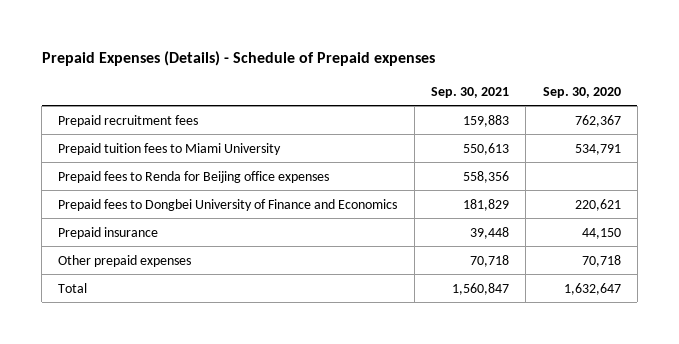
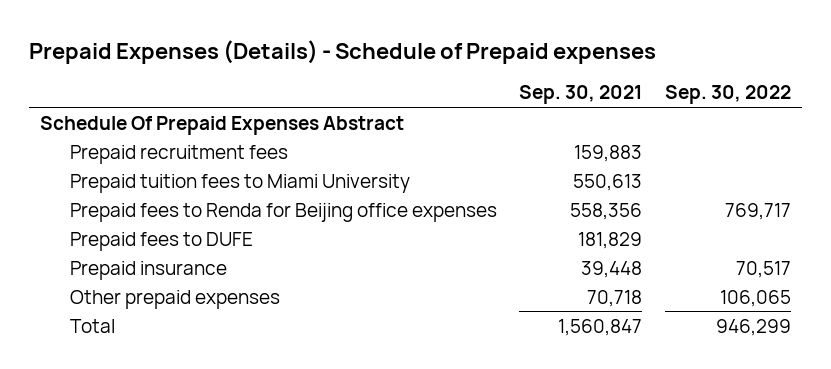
- | Sep. 30, 2021 | Sep. 30, 2020
+ | Sep. 30, 2021 | Sep. 30, 2022
+ Schedule Of Prepaid Expenses Abstract
- Prepaid fees to Dongbei University of Finance and Economics | 181,829 | 220,621
+ Prepaid fees to DUFE | 181,829 |

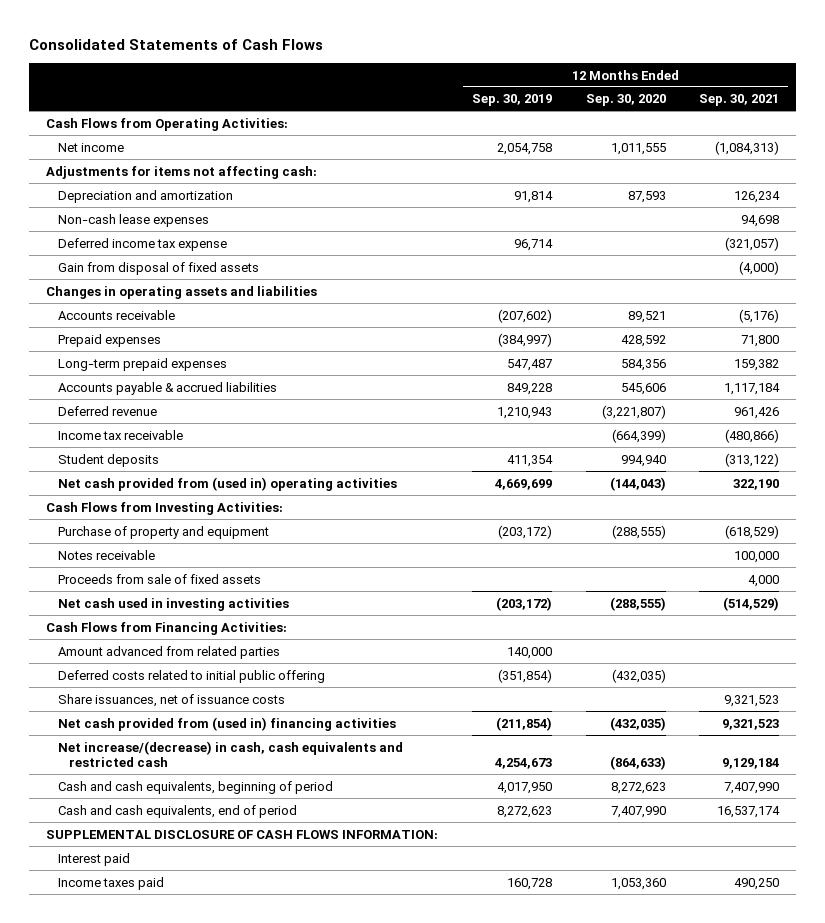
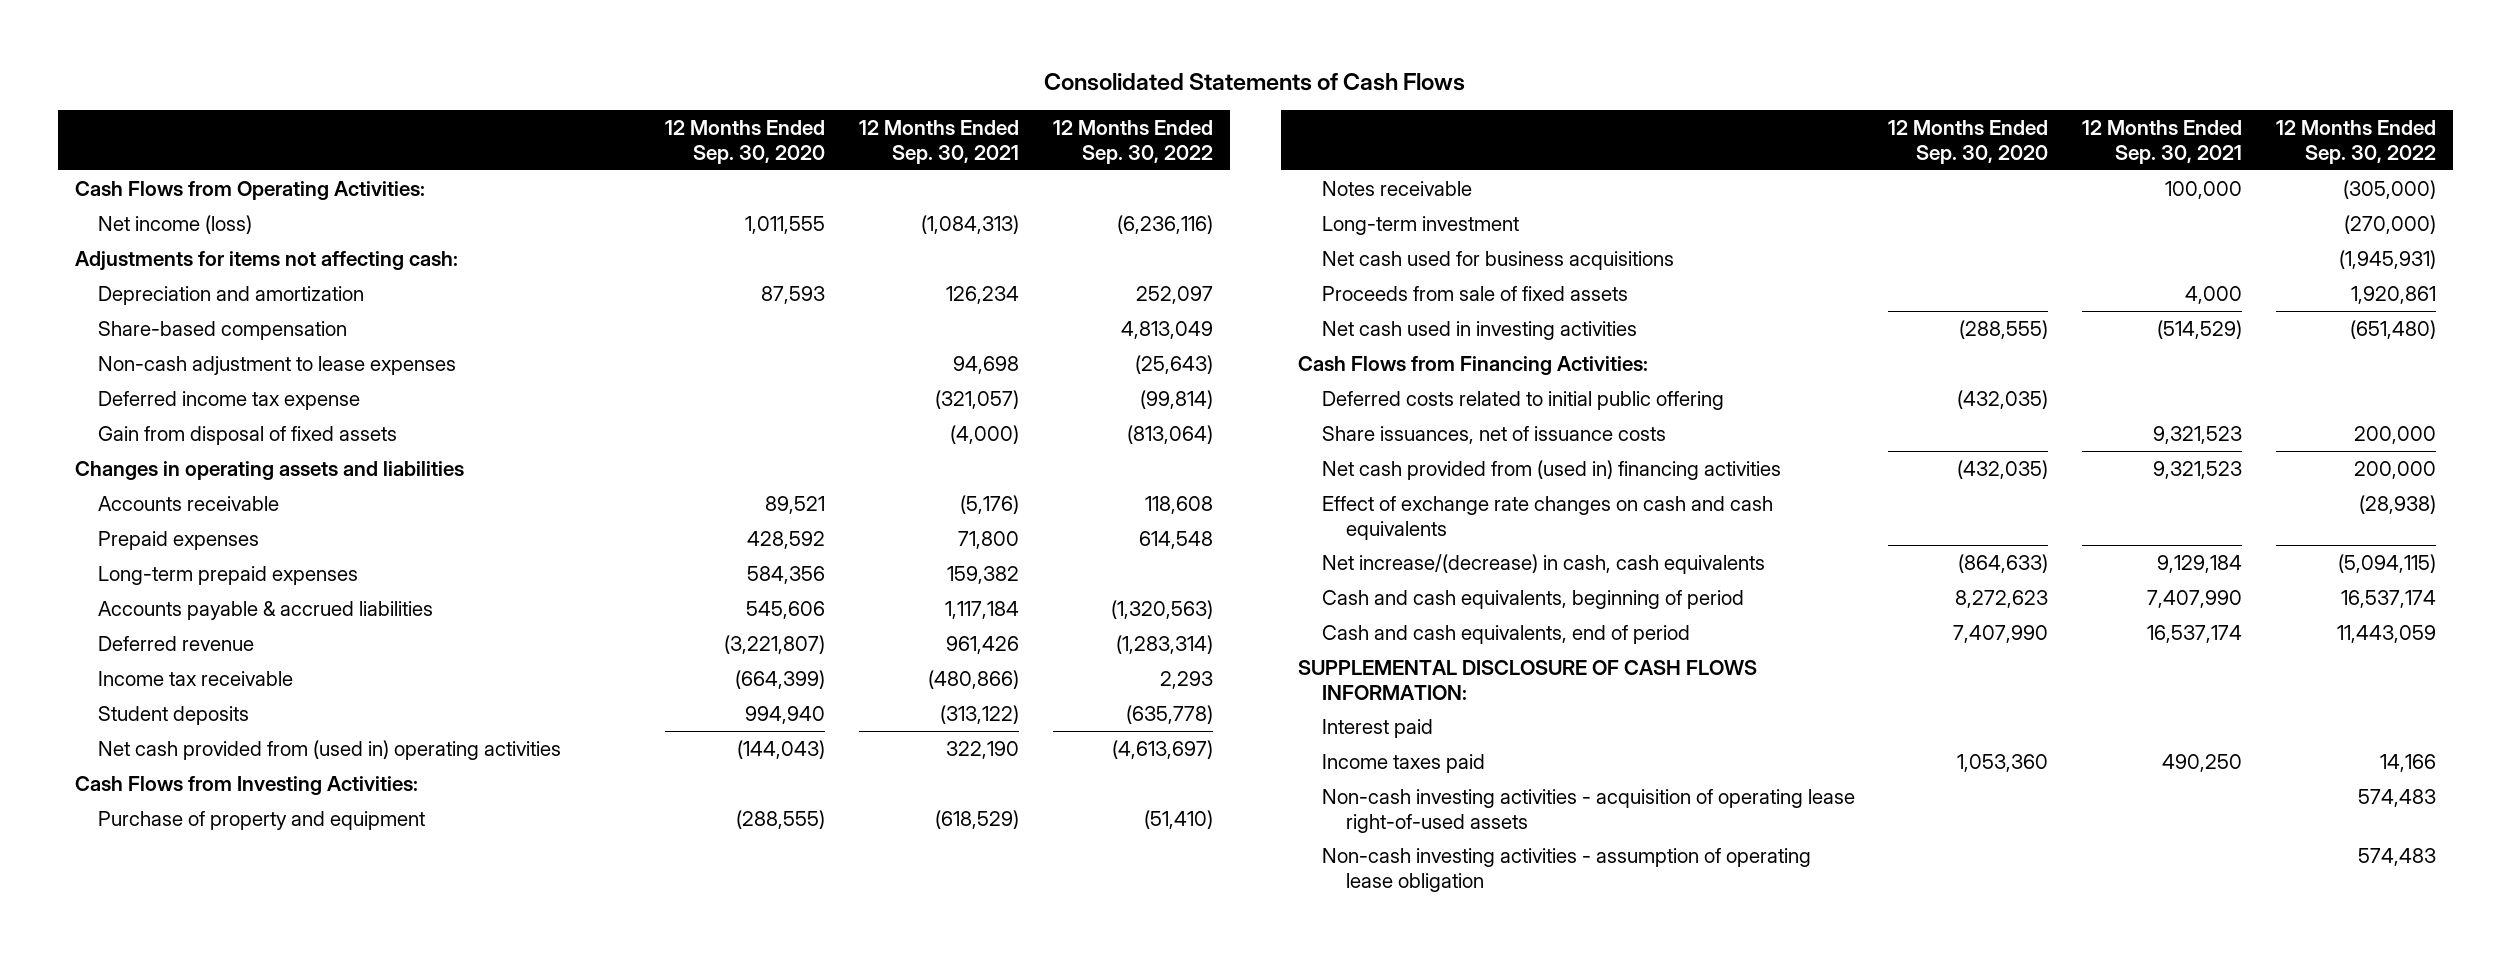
- | 12 Months Ended Sep. 30, 2019 | 12 Months Ended Sep. 30, 2020 | 12 Months Ended Sep. 30, 2021
+ | 12 Months Ended Sep. 30, 2020 | 12 Months Ended Sep. 30, 2021 | 12 Months Ended Sep. 30, 2022
- Net income | 2,054,758 | 1,011,555 | (1,084,313)
+ Net income (loss) | 1,011,555 | (1,084,313) | (6,236,116)
- Non-cash lease expenses | | | 94,698
+ Share-based compensation | | | 4,813,049
+ Non-cash adjustment to lease expenses | | 94,698 | (25,643)
+ Long-term investment | | | (270,000)
+ Net cash used for business acquisitions | | | (1,945,931)
- Amount advanced from related parties | 140,000 | |
- Net increase/(decrease) in cash, cash equivalents and restricted cash | 4,254,673 | (864,633) | 9,129,184
+ Effect of exchange rate changes on cash and cash equivalents | | | (28,938)
+ Net increase/(decrease) in cash, cash equivalents | (864,633) | 9,129,184 | (5,094,115)
+ Non-cash investing activities - acquisition of operating lease right-of-used assets | | | 574,483
+ Non-cash investing activities - assumption of operating lease obligation | | | 574,483

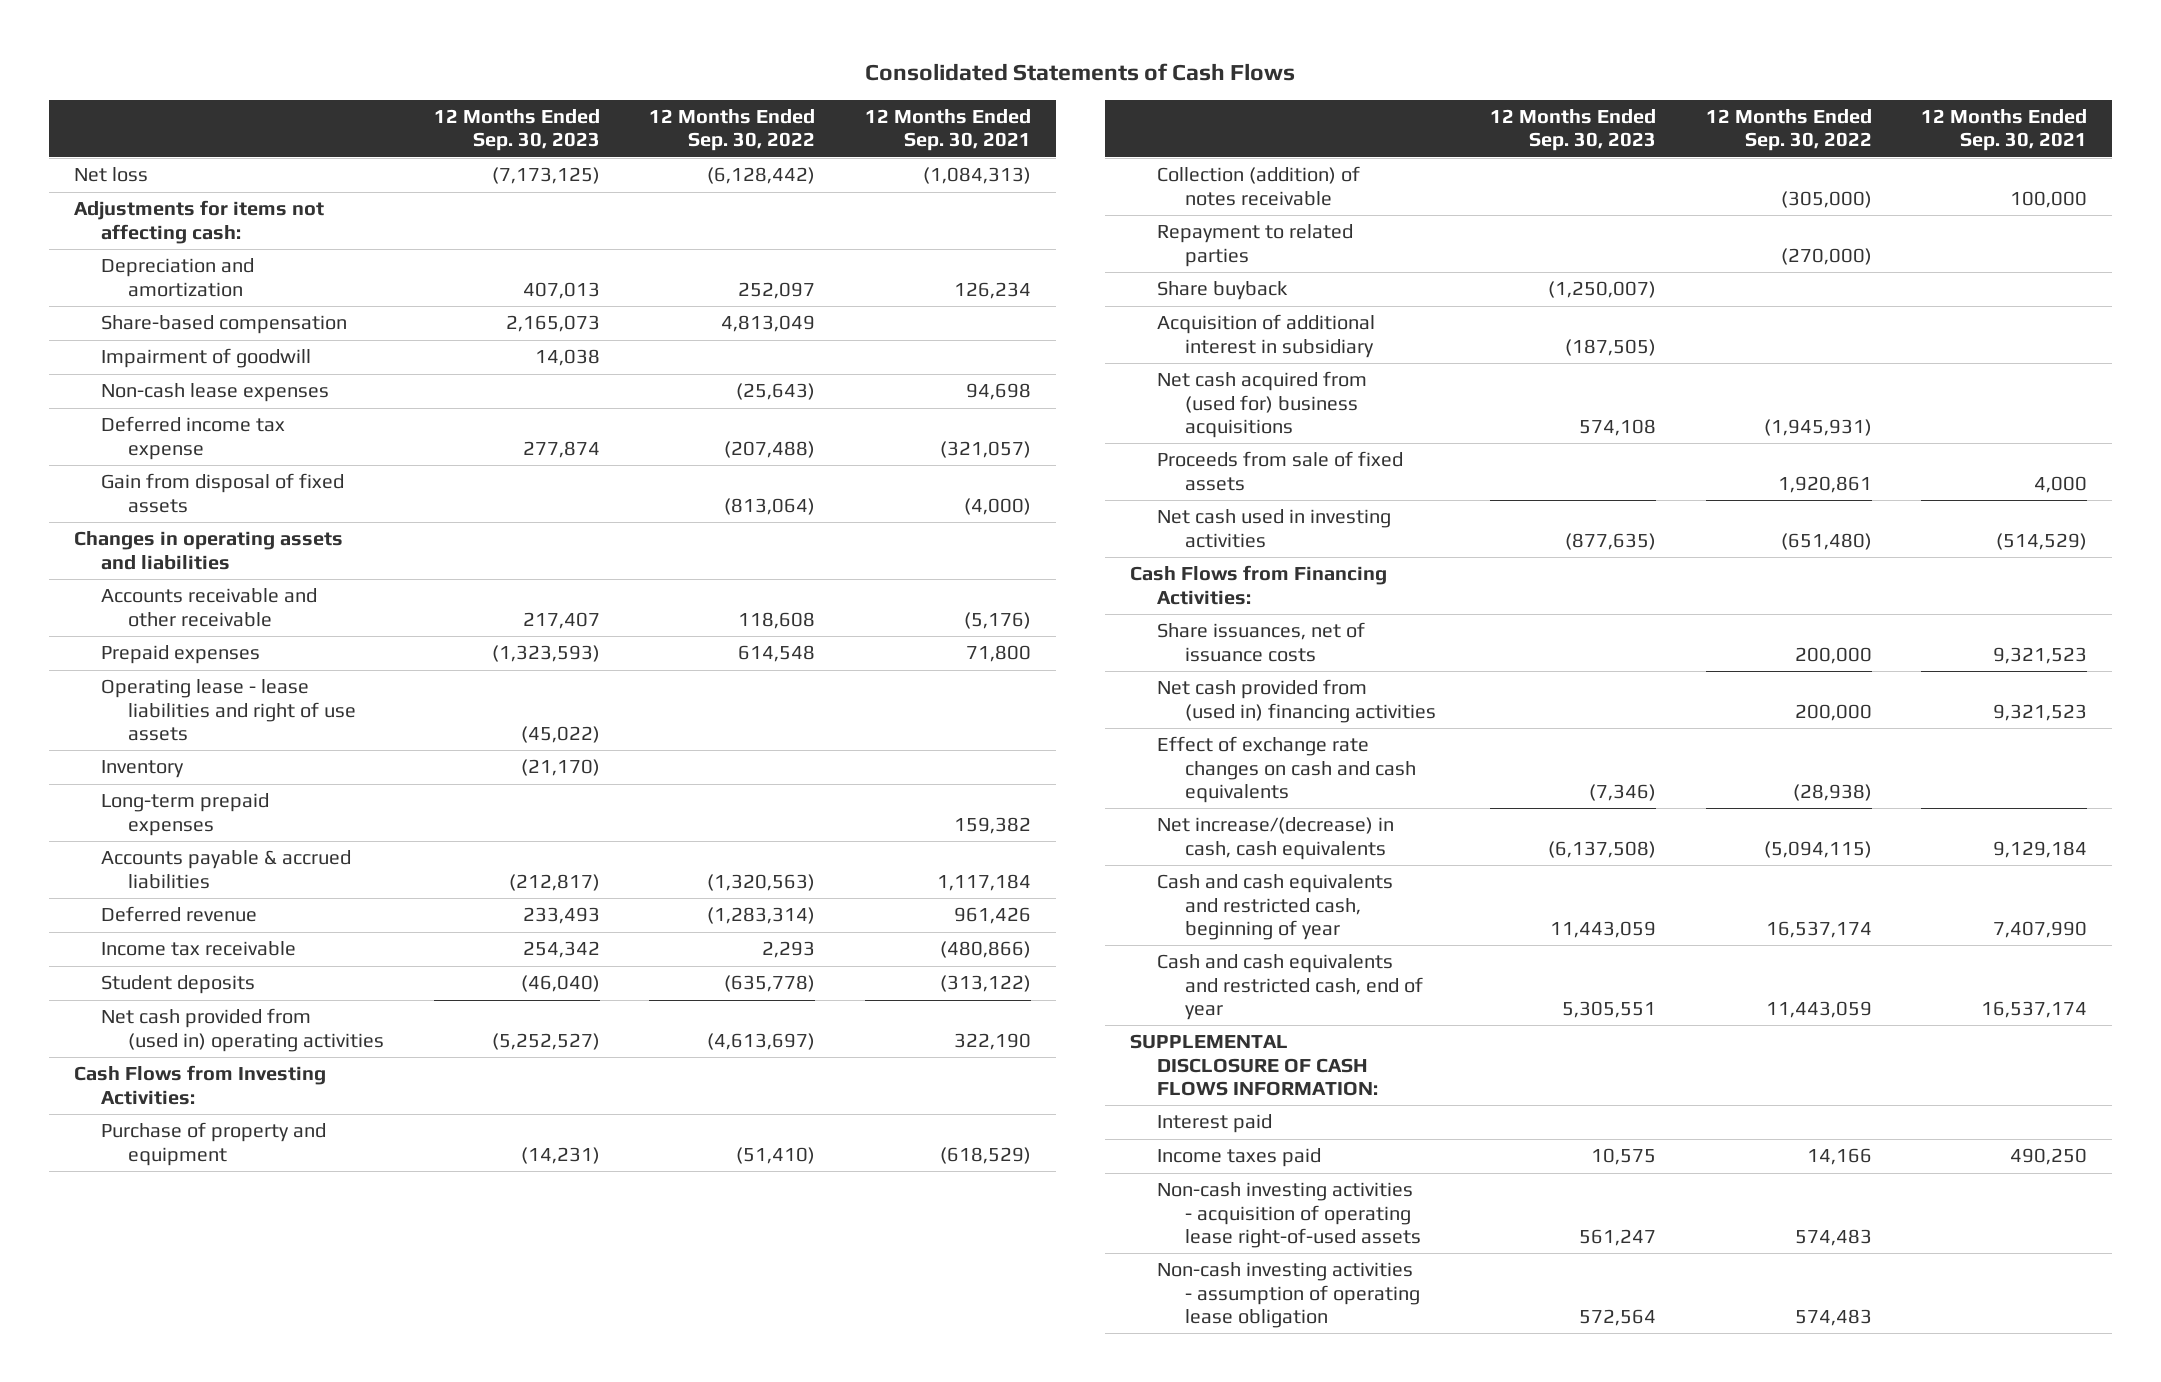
- | 12 Months Ended Sep. 30, 2020 | 12 Months Ended Sep. 30, 2021 | 12 Months Ended Sep. 30, 2022
+ | 12 Months Ended Sep. 30, 2023 | 12 Months Ended Sep. 30, 2022 | 12 Months Ended Sep. 30, 2021
- Cash Flows from Operating Activities:
- Net income (loss) | 1,011,555 | (1,084,313) | (6,236,116)
+ Net loss | (7,173,125) | (6,128,442) | (1,084,313)
- Non-cash adjustment to lease expenses | | 94,698 | (25,643)
- Deferred income tax expense | | (321,057) | (99,814)
+ Impairment of goodwill | 14,038 | |
+ Non-cash lease expenses | | (25,643) | 94,698
+ Deferred income tax expense | 277,874 | (207,488) | (321,057)
- Accounts receivable | 89,521 | (5,176) | 118,608
+ Accounts receivable and other receivable | 217,407 | 118,608 | (5,176)
+ Operating lease - lease liabilities and right of use assets | (45,022) | |
+ Inventory | (21,170) | |
- Notes receivable | | 100,000 | (305,000)
- Long-term investment | | | (270,000)
- Net cash used for business acquisitions | | | (1,945,931)
+ Collection (addition) of notes receivable | | (305,000) | 100,000
+ Repayment to related parties | | (270,000) |
+ Share buyback | (1,250,007) | |
+ Acquisition of additional interest in subsidiary | (187,505) | |
+ Net cash acquired from (used for) business acquisitions | 574,108 | (1,945,931) |
- Deferred costs related to initial public offering | (432,035) | |
- Cash and cash equivalents, beginning of period | 8,272,623 | 7,407,990 | 16,537,174
- Cash and cash equivalents, end of period | 7,407,990 | 16,537,174 | 11,443,059
+ Cash and cash equivalents and restricted cash, beginning of year | 11,443,059 | 16,537,174 | 7,407,990
+ Cash and cash equivalents and restricted cash, end of year | 5,305,551 | 11,443,059 | 16,537,174

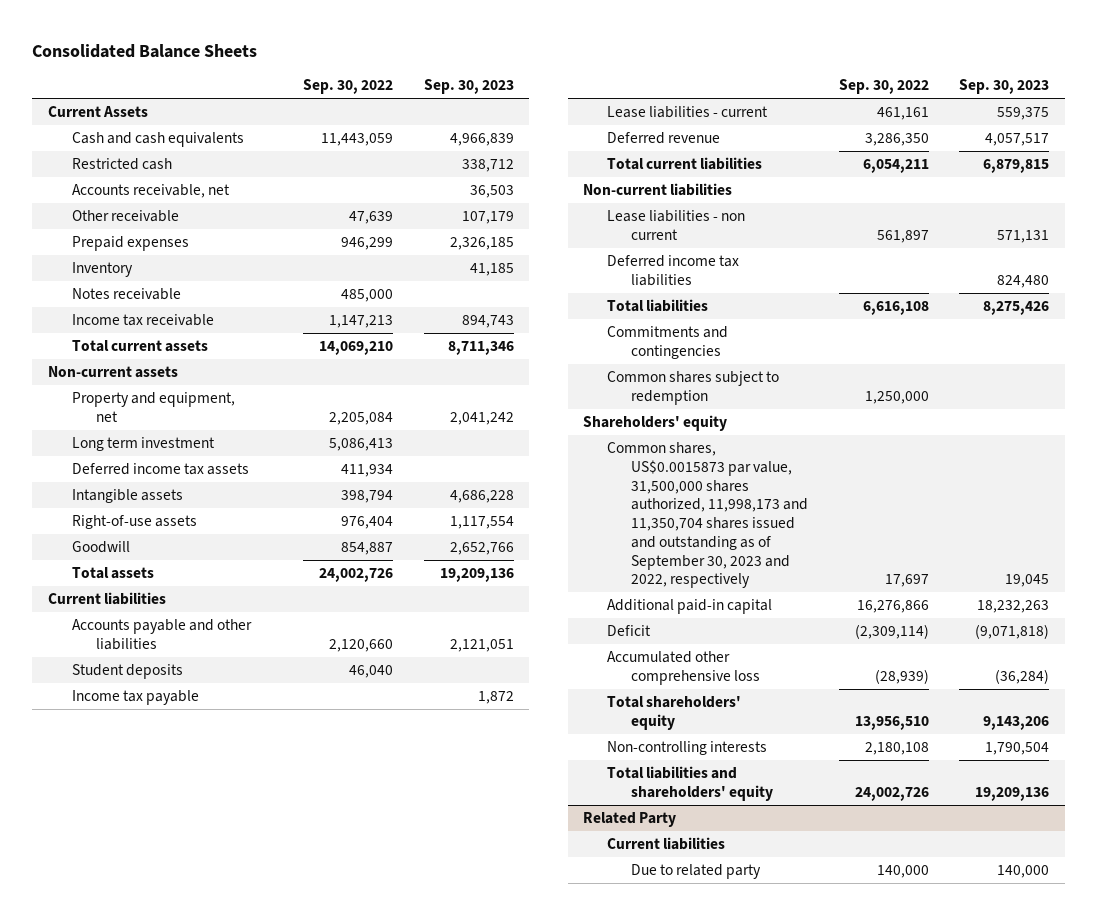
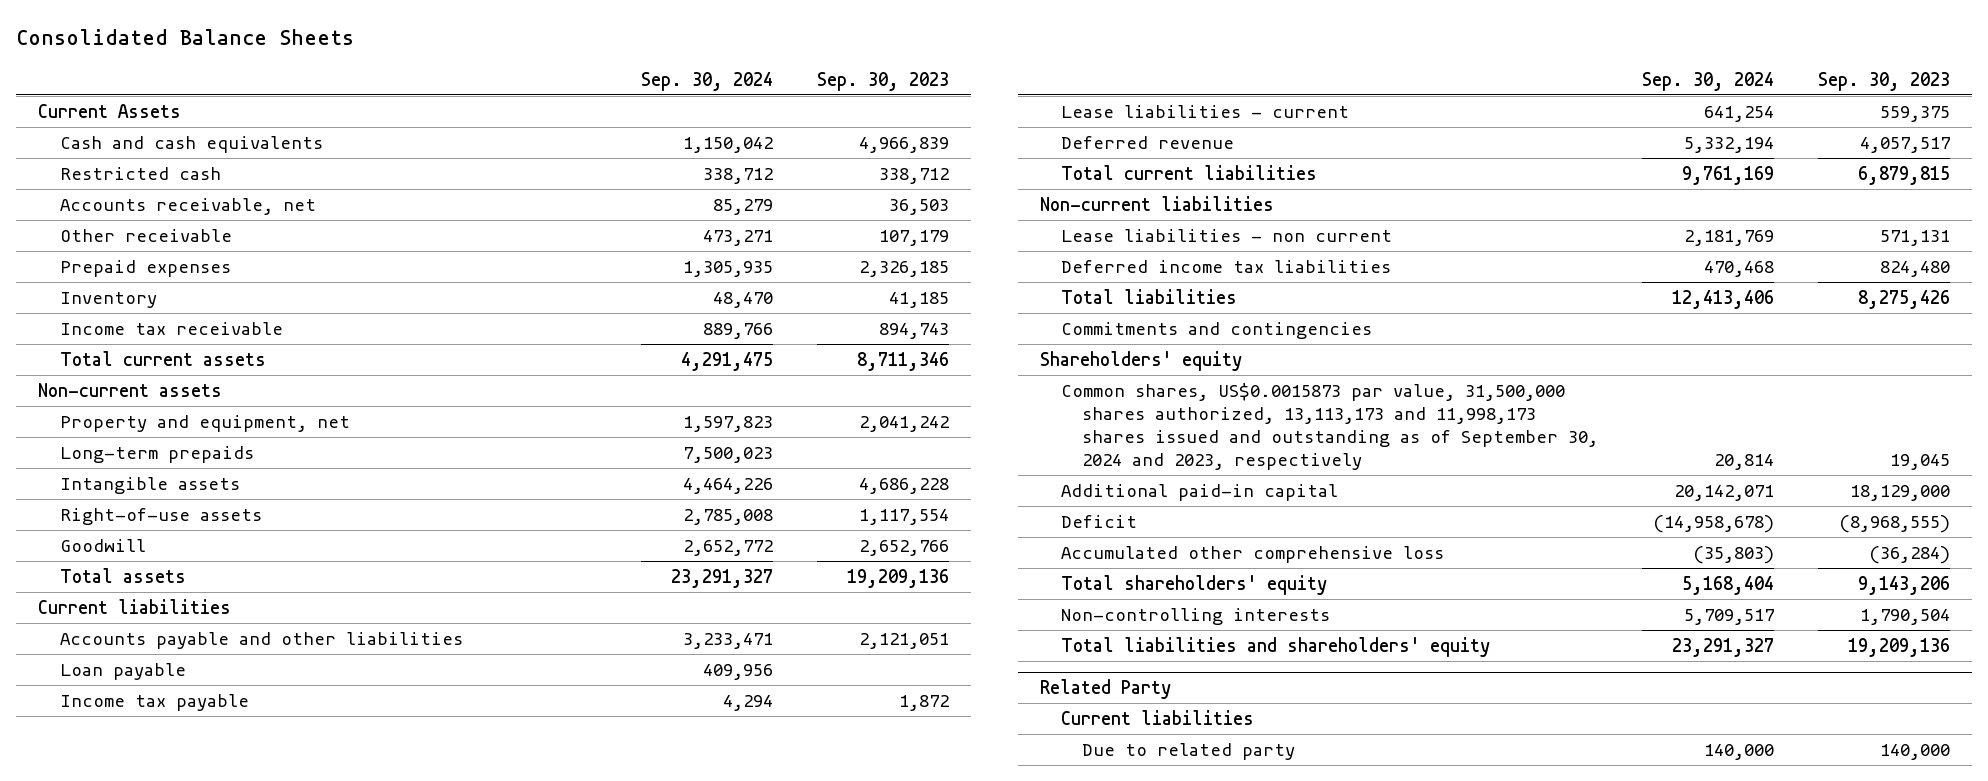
- | Sep. 30, 2022 | Sep. 30, 2023
+ | Sep. 30, 2024 | Sep. 30, 2023
- Notes receivable | 485,000 |
- Long term investment | 5,086,413 |
- Deferred income tax assets | 411,934 |
+ Long-term prepaids | 7,500,023 |
- Student deposits | 46,040 |
+ Loan payable | 409,956 |
- Common shares subject to redemption | 1,250,000 |
- Common shares, US$0.0015873 par value, 31,500,000 shares authorized, 11,998,173 and 11,350,704 shares issued and outstanding as of September 30, 2023 and 2022, respectively | 17,697 | 19,045
- Additional paid-in capital | 16,276,866 | 18,232,263
- Deficit | (2,309,114) | (9,071,818)
+ Common shares, US$0.0015873 par value, 31,500,000 shares authorized, 13,113,173 and 11,998,173 shares issued and outstanding as of September 30, 2024 and 2023, respectively | 20,814 | 19,045
+ Additional paid-in capital | 20,142,071 | 18,129,000
+ Deficit | (14,958,678) | (8,968,555)

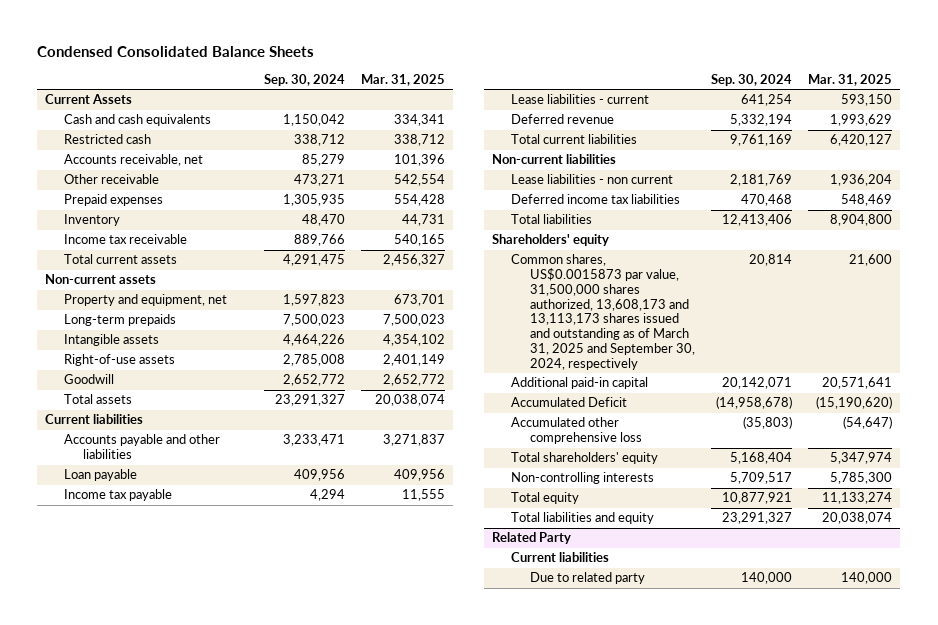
- Consolidated Balance Sheets
+ Condensed Consolidated Balance Sheets
- | Sep. 30, 2024 | Sep. 30, 2023
+ | Sep. 30, 2024 | Mar. 31, 2025
- Commitments and contingencies
- Common shares, US$0.0015873 par value, 31,500,000 shares authorized, 13,113,173 and 11,998,173 shares issued and outstanding as of September 30, 2024 and 2023, respectively | 20,814 | 19,045
+ Common shares, US$0.0015873 par value, 31,500,000 shares authorized, 13,608,173 and 13,113,173 shares issued and outstanding as of March 31, 2025 and September 30, 2024, respectively | 20,814 | 21,600
- Deficit | (14,958,678) | (8,968,555)
+ Accumulated Deficit | (14,958,678) | (15,190,620)
- Total liabilities and shareholders' equity | 23,291,327 | 19,209,136
+ Total equity | 10,877,921 | 11,133,274
+ Total liabilities and equity | 23,291,327 | 20,038,074

